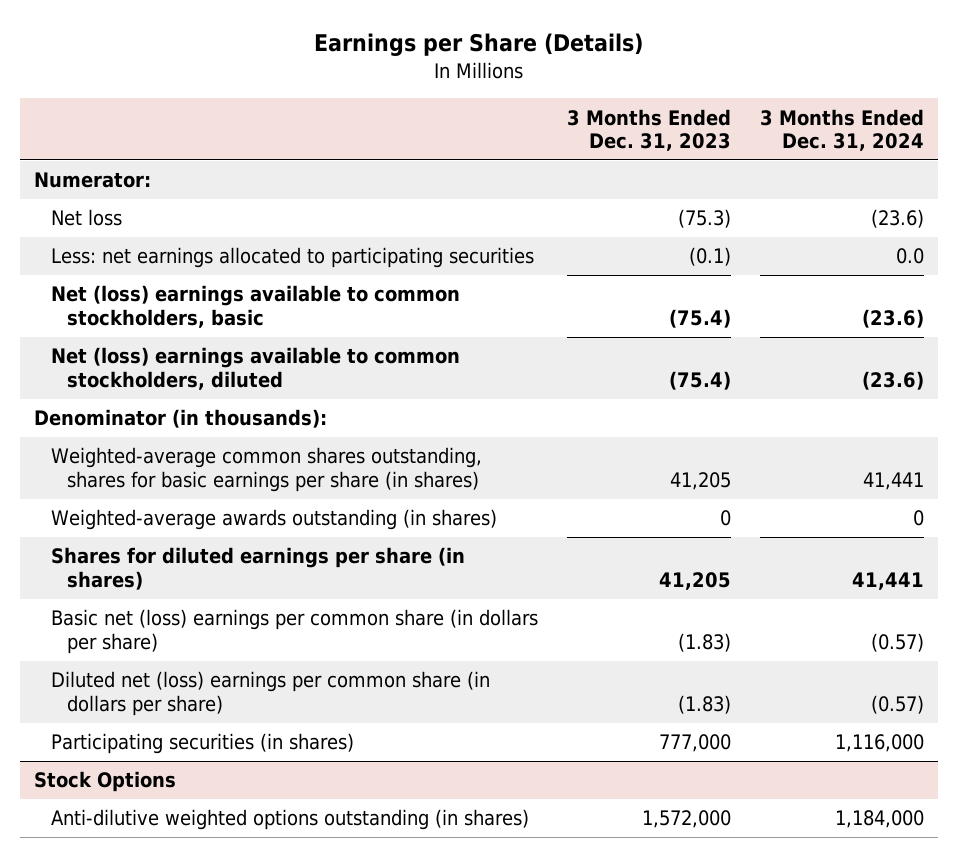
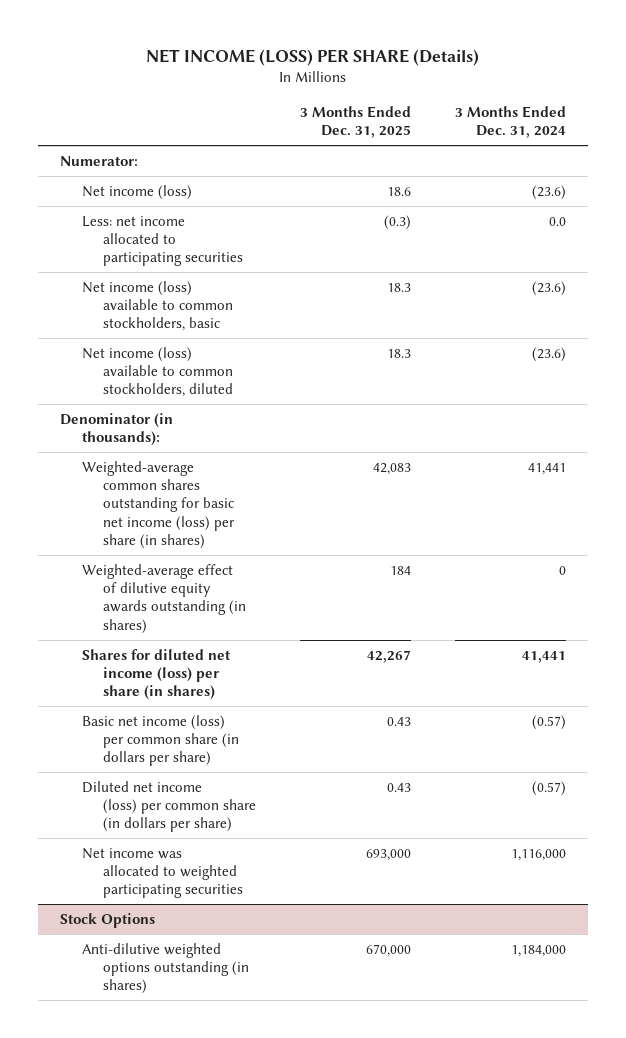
- Earnings per Share (Details)
+ NET INCOME (LOSS) PER SHARE (Details)
- | 3 Months Ended Dec. 31, 2023 | 3 Months Ended Dec. 31, 2024
+ | 3 Months Ended Dec. 31, 2025 | 3 Months Ended Dec. 31, 2024
- Net loss | (75.3) | (23.6)
- Less: net earnings allocated to participating securities | (0.1) | 0.0
- Net (loss) earnings available to common stockholders, basic | (75.4) | (23.6)
- Net (loss) earnings available to common stockholders, diluted | (75.4) | (23.6)
+ Net income (loss) | 18.6 | (23.6)
+ Less: net income allocated to participating securities | (0.3) | 0.0
+ Net income (loss) available to common stockholders, basic | 18.3 | (23.6)
+ Net income (loss) available to common stockholders, diluted | 18.3 | (23.6)
- Weighted-average common shares outstanding, shares for basic earnings per share (in shares) | 41,205 | 41,441
- Weighted-average awards outstanding (in shares) | 0 | 0
- Shares for diluted earnings per share (in shares) | 41,205 | 41,441
- Basic net (loss) earnings per common share (in dollars per share) | (1.83) | (0.57)
- Diluted net (loss) earnings per common share (in dollars per share) | (1.83) | (0.57)
- Participating securities (in shares) | 777,000 | 1,116,000
+ Weighted-average common shares outstanding for basic net income (loss) per share (in shares) | 42,083 | 41,441
+ Weighted-average effect of dilutive equity awards outstanding (in shares) | 184 | 0
+ Shares for diluted net income (loss) per share (in shares) | 42,267 | 41,441
+ Basic net income (loss) per common share (in dollars per share) | 0.43 | (0.57)
+ Diluted net income (loss) per common share (in dollars per share) | 0.43 | (0.57)
+ Net income was allocated to weighted participating securities | 693,000 | 1,116,000

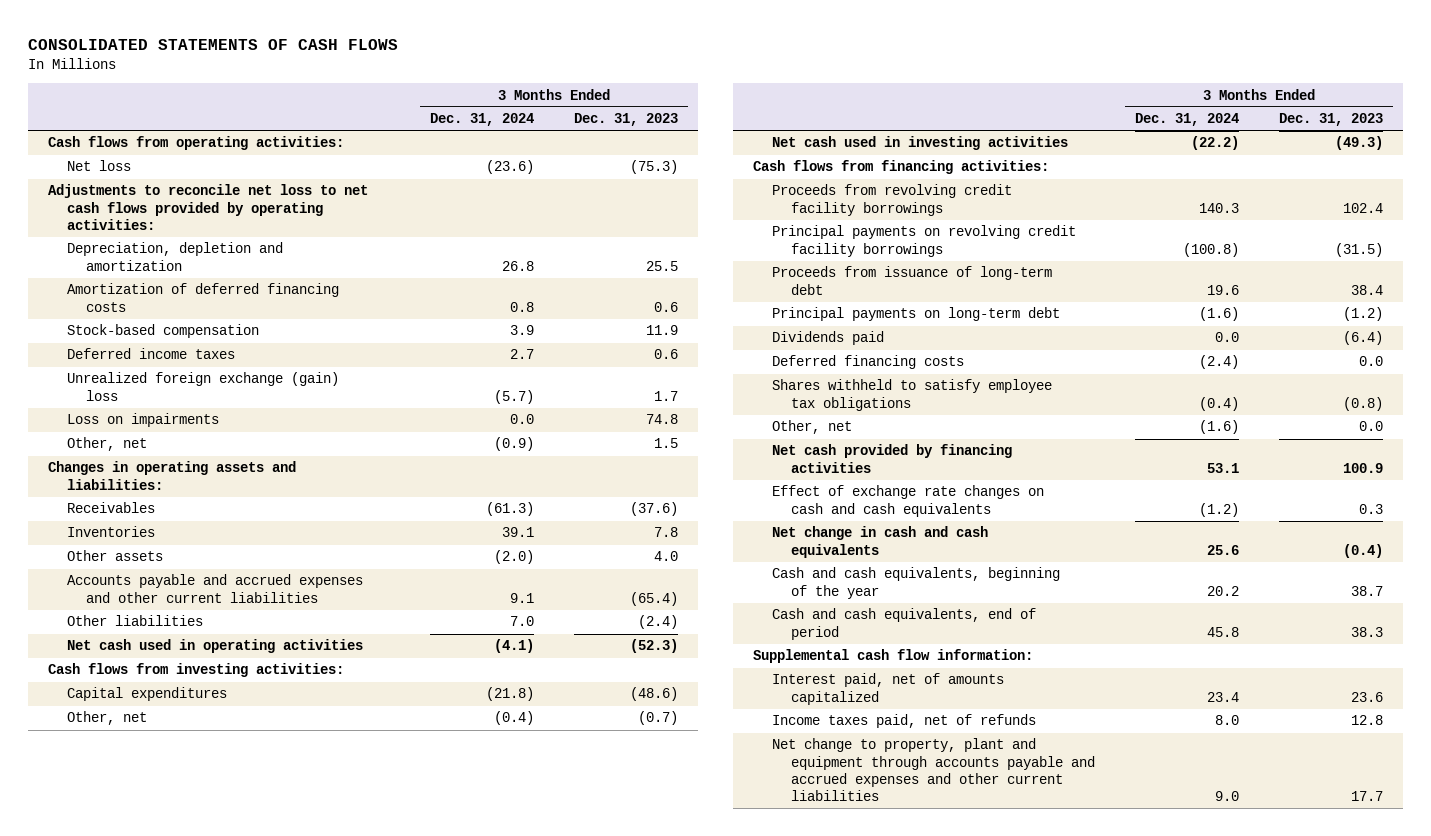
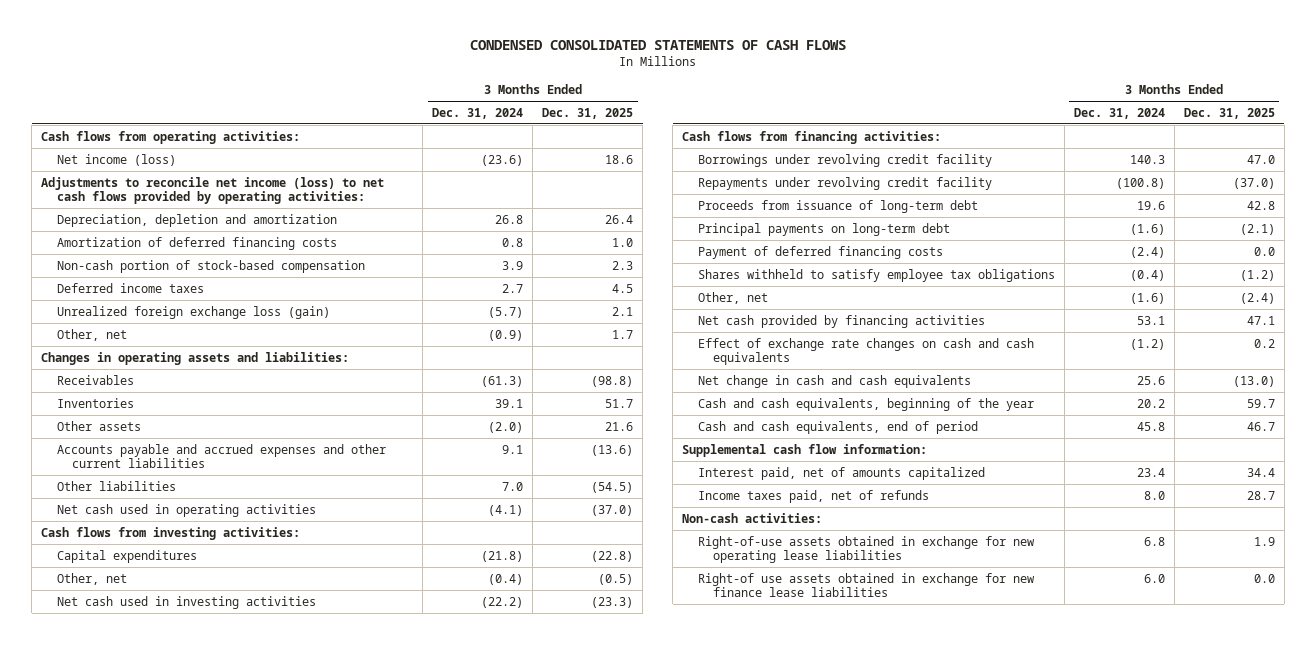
- CONSOLIDATED STATEMENTS OF CASH FLOWS
+ CONDENSED CONSOLIDATED STATEMENTS OF CASH FLOWS
- | 3 Months Ended Dec. 31, 2024 | 3 Months Ended Dec. 31, 2023
+ | 3 Months Ended Dec. 31, 2024 | 3 Months Ended Dec. 31, 2025
- Net loss | (23.6) | (75.3)
- Adjustments to reconcile net loss to net cash flows provided by operating activities:
+ Net income (loss) | (23.6) | 18.6
+ Adjustments to reconcile net income (loss) to net cash flows provided by operating activities:
- Stock-based compensation | 3.9 | 11.9
+ Non-cash portion of stock-based compensation | 3.9 | 2.3
- Unrealized foreign exchange (gain) loss | (5.7) | 1.7
- Loss on impairments | 0.0 | 74.8
+ Unrealized foreign exchange loss (gain) | (5.7) | 2.1
- Proceeds from revolving credit facility borrowings | 140.3 | 102.4
- Principal payments on revolving credit facility borrowings | (100.8) | (31.5)
+ Borrowings under revolving credit facility | 140.3 | 47.0
+ Repayments under revolving credit facility | (100.8) | (37.0)
- Dividends paid | 0.0 | (6.4)
- Deferred financing costs | (2.4) | 0.0
+ Payment of deferred financing costs | (2.4) | 0.0
- Net change to property, plant and equipment through accounts payable and accrued expenses and other current liabilities | 9.0 | 17.7
+ Non-cash activities:
+ Right-of-use assets obtained in exchange for new operating lease liabilities | 6.8 | 1.9
+ Right-of use assets obtained in exchange for new finance lease liabilities | 6.0 | 0.0

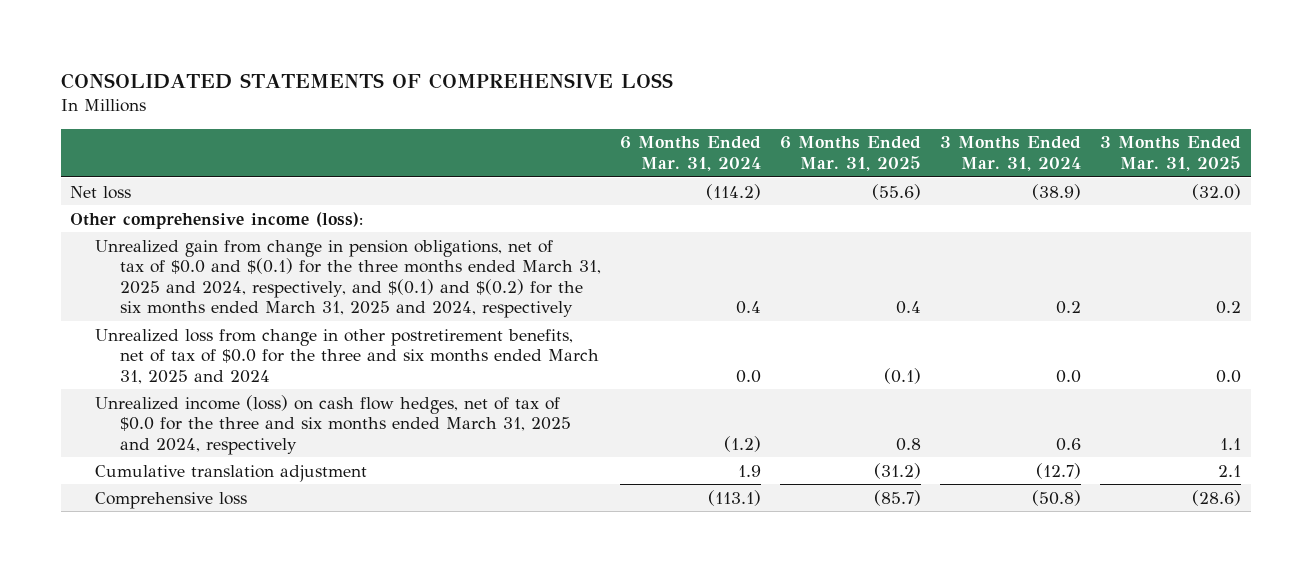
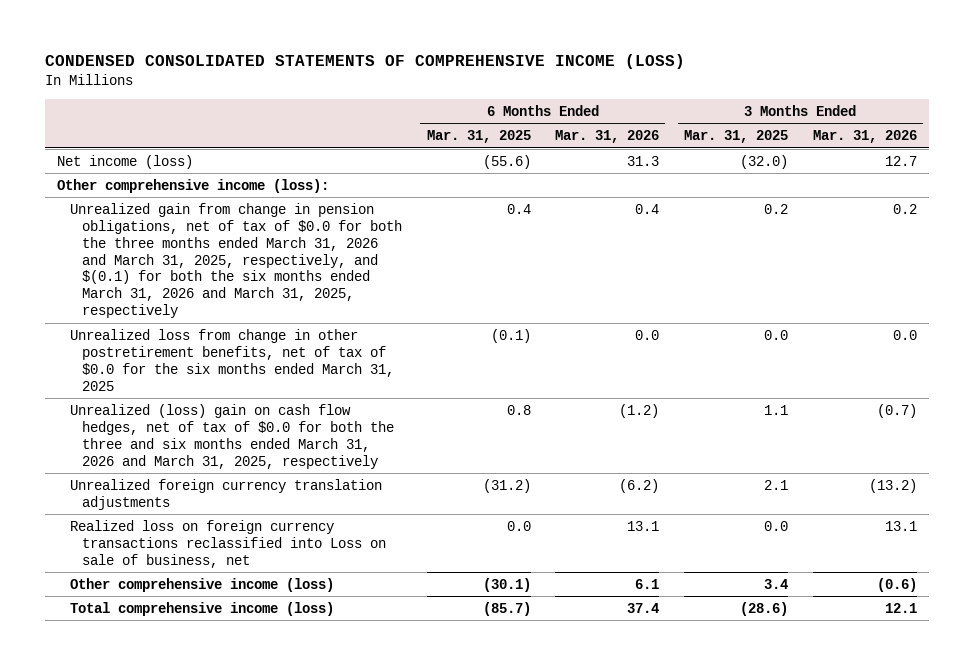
- CONSOLIDATED STATEMENTS OF COMPREHENSIVE LOSS
+ CONDENSED CONSOLIDATED STATEMENTS OF COMPREHENSIVE INCOME (LOSS)
- | 6 Months Ended Mar. 31, 2024 | 6 Months Ended Mar. 31, 2025 | 3 Months Ended Mar. 31, 2024 | 3 Months Ended Mar. 31, 2025
+ | 6 Months Ended Mar. 31, 2025 | 6 Months Ended Mar. 31, 2026 | 3 Months Ended Mar. 31, 2025 | 3 Months Ended Mar. 31, 2026
- Net loss | (114.2) | (55.6) | (38.9) | (32.0)
+ Net income (loss) | (55.6) | 31.3 | (32.0) | 12.7
- Unrealized gain from change in pension obligations, net of tax of $0.0 and $(0.1) for the three months ended March 31, 2025 and 2024, respectively, and $(0.1) and $(0.2) for the six months ended March 31, 2025 and 2024, respectively | 0.4 | 0.4 | 0.2 | 0.2
- Unrealized loss from change in other postretirement benefits, net of tax of $0.0 for the three and six months ended March 31, 2025 and 2024 | 0.0 | (0.1) | 0.0 | 0.0
- Unrealized income (loss) on cash flow hedges, net of tax of $0.0 for the three and six months ended March 31, 2025 and 2024, respectively | (1.2) | 0.8 | 0.6 | 1.1
- Cumulative translation adjustment | 1.9 | (31.2) | (12.7) | 2.1
- Comprehensive loss | (113.1) | (85.7) | (50.8) | (28.6)
+ Unrealized gain from change in pension obligations, net of tax of $0.0 for both the three months ended March 31, 2026 and March 31, 2025, respectively, and $(0.1) for both the six months ended March 31, 2026 and March 31, 2025, respectively | 0.4 | 0.4 | 0.2 | 0.2
+ Unrealized loss from change in other postretirement benefits, net of tax of $0.0 for the six months ended March 31, 2025 | (0.1) | 0.0 | 0.0 | 0.0
+ Unrealized (loss) gain on cash flow hedges, net of tax of $0.0 for both the three and six months ended March 31, 2026 and March 31, 2025, respectively | 0.8 | (1.2) | 1.1 | (0.7)
+ Unrealized foreign currency translation adjustments | (31.2) | (6.2) | 2.1 | (13.2)
+ Realized loss on foreign currency transactions reclassified into Loss on sale of business, net | 0.0 | 13.1 | 0.0 | 13.1
+ Other comprehensive income (loss) | (30.1) | 6.1 | 3.4 | (0.6)
+ Total comprehensive income (loss) | (85.7) | 37.4 | (28.6) | 12.1

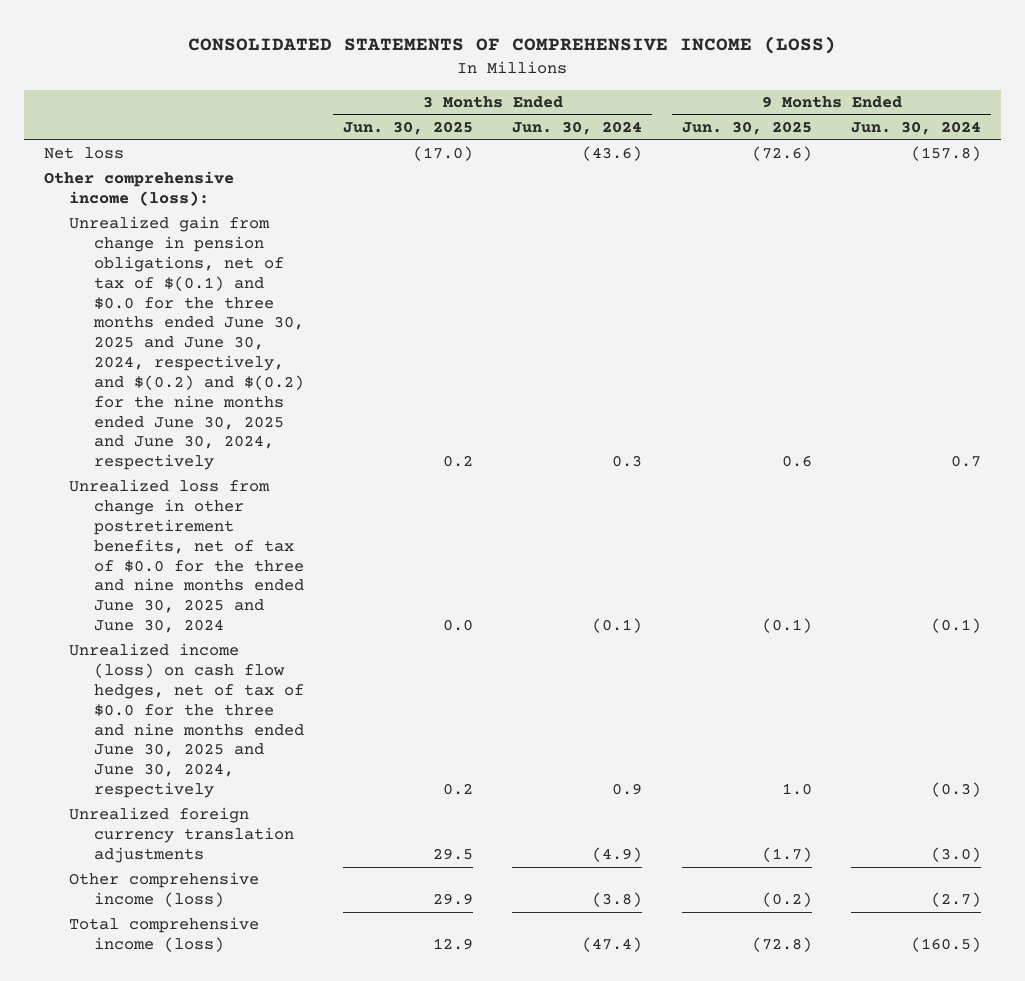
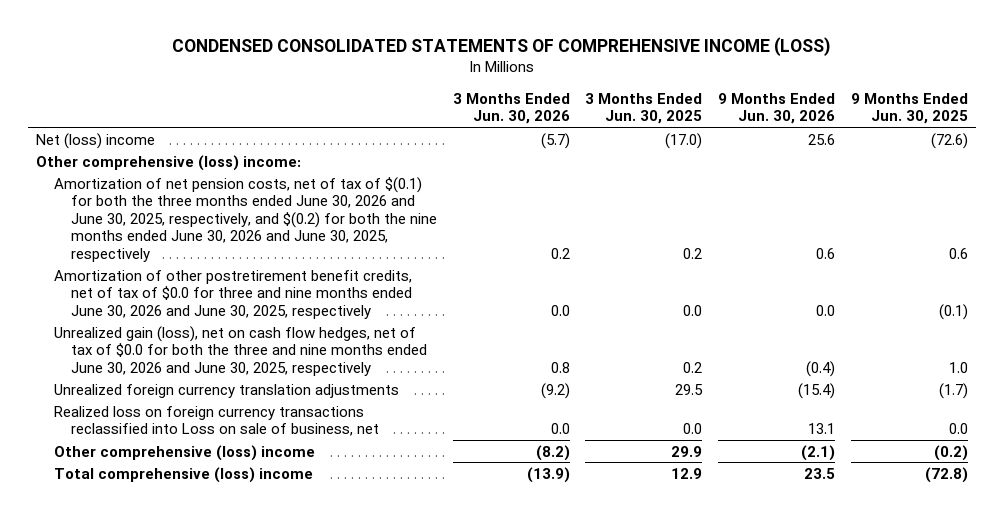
- CONSOLIDATED STATEMENTS OF COMPREHENSIVE INCOME (LOSS)
+ CONDENSED CONSOLIDATED STATEMENTS OF COMPREHENSIVE INCOME (LOSS)
- | 3 Months Ended Jun. 30, 2025 | 3 Months Ended Jun. 30, 2024 | 9 Months Ended Jun. 30, 2025 | 9 Months Ended Jun. 30, 2024
+ | 3 Months Ended Jun. 30, 2026 | 3 Months Ended Jun. 30, 2025 | 9 Months Ended Jun. 30, 2026 | 9 Months Ended Jun. 30, 2025
- Net loss | (17.0) | (43.6) | (72.6) | (157.8)
- Other comprehensive income (loss):
- Unrealized gain from change in pension obligations, net of tax of $(0.1) and $0.0 for the three months ended June 30, 2025 and June 30, 2024, respectively, and $(0.2) and $(0.2) for the nine months ended June 30, 2025 and June 30, 2024, respectively | 0.2 | 0.3 | 0.6 | 0.7
- Unrealized loss from change in other postretirement benefits, net of tax of $0.0 for the three and nine months ended June 30, 2025 and June 30, 2024 | 0.0 | (0.1) | (0.1) | (0.1)
- Unrealized income (loss) on cash flow hedges, net of tax of $0.0 for the three and nine months ended June 30, 2025 and June 30, 2024, respectively | 0.2 | 0.9 | 1.0 | (0.3)
+ Net (loss) income | (5.7) | (17.0) | 25.6 | (72.6)
+ Other comprehensive (loss) income:
+ Amortization of net pension costs, net of tax of $(0.1) for both the three months ended June 30, 2026 and June 30, 2025, respectively, and $(0.2) for both the nine months ended June 30, 2026 and June 30, 2025, respectively | 0.2 | 0.2 | 0.6 | 0.6
+ Amortization of other postretirement benefit credits, net of tax of $0.0 for three and nine months ended June 30, 2026 and June 30, 2025, respectively | 0.0 | 0.0 | 0.0 | (0.1)
+ Unrealized gain (loss), net on cash flow hedges, net of tax of $0.0 for both the three and nine months ended June 30, 2026 and June 30, 2025, respectively | 0.8 | 0.2 | (0.4) | 1.0
- Other comprehensive income (loss) | 29.9 | (3.8) | (0.2) | (2.7)
- Total comprehensive income (loss) | 12.9 | (47.4) | (72.8) | (160.5)
+ Realized loss on foreign currency transactions reclassified into Loss on sale of business, net | 0.0 | 0.0 | 13.1 | 0.0
+ Other comprehensive (loss) income | (8.2) | 29.9 | (2.1) | (0.2)
+ Total comprehensive (loss) income | (13.9) | 12.9 | 23.5 | (72.8)

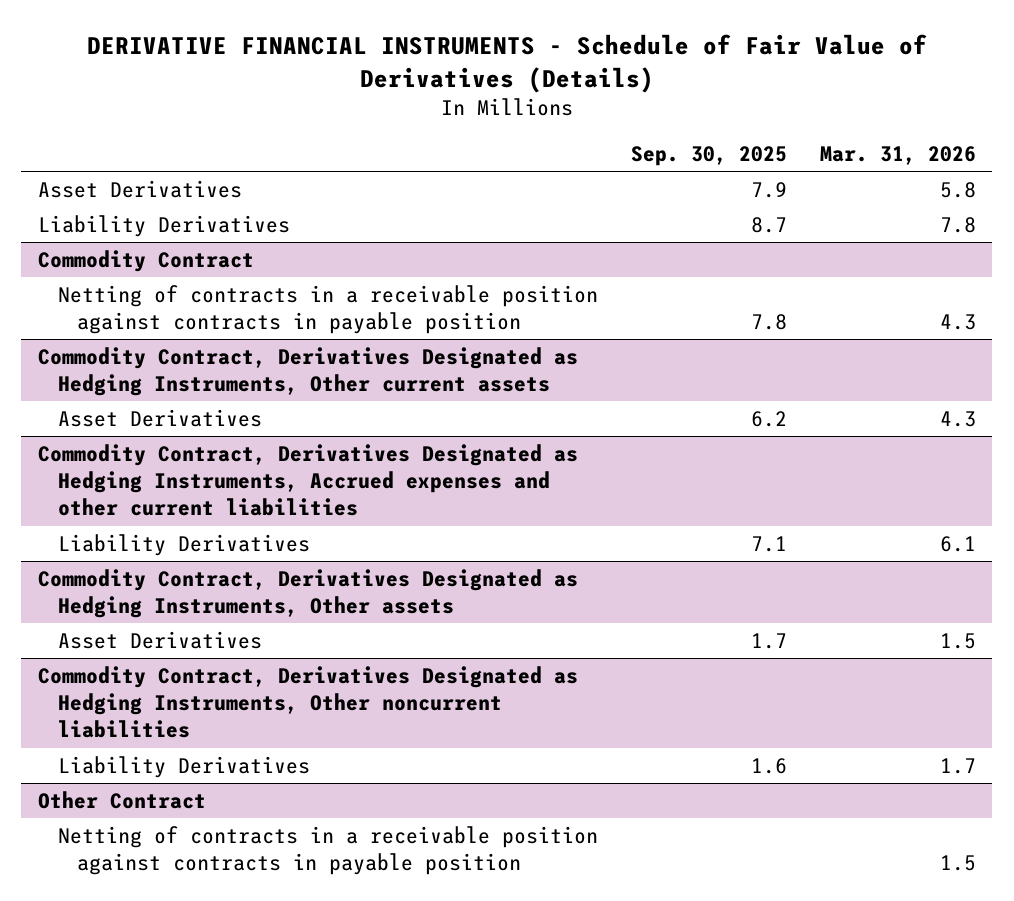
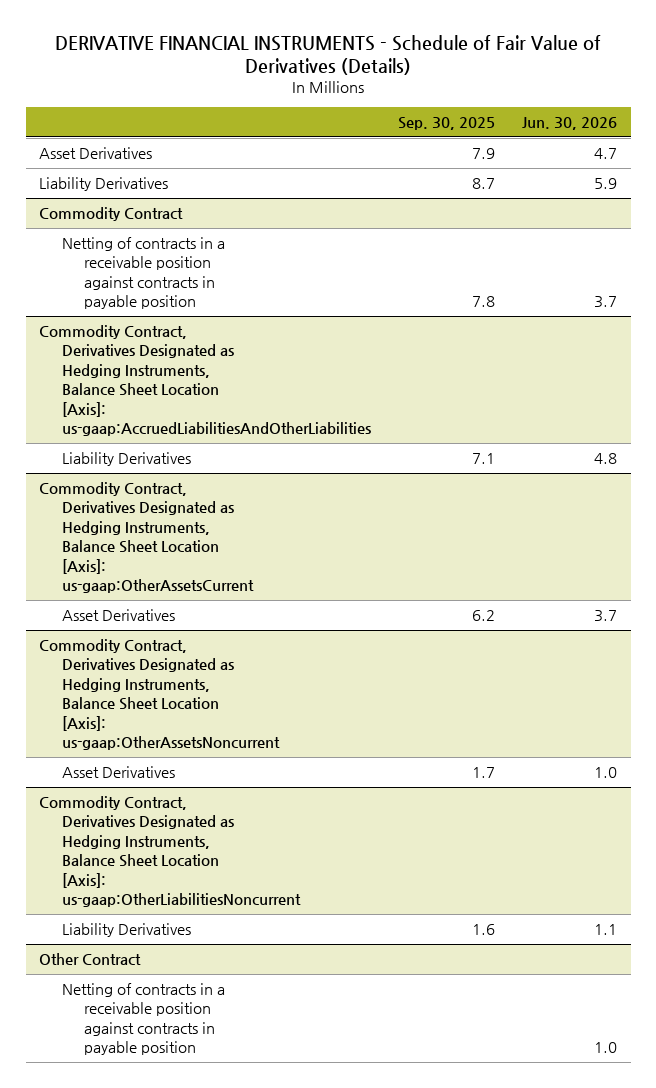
- | Sep. 30, 2025 | Mar. 31, 2026
+ | Sep. 30, 2025 | Jun. 30, 2026
- Commodity Contract, Derivatives Designated as Hedging Instruments, Other current assets
- Asset Derivatives | 6.2 | 4.3
- Commodity Contract, Derivatives Designated as Hedging Instruments, Accrued expenses and other current liabilities
+ Commodity Contract, Derivatives Designated as Hedging Instruments, Balance Sheet Location [Axis]: us-gaap:AccruedLiabilitiesAndOtherLiabilities
- Commodity Contract, Derivatives Designated as Hedging Instruments, Other assets
+ Commodity Contract, Derivatives Designated as Hedging Instruments, Balance Sheet Location [Axis]: us-gaap:OtherAssetsCurrent
+ Asset Derivatives | 6.2 | 3.7
+ Commodity Contract, Derivatives Designated as Hedging Instruments, Balance Sheet Location [Axis]: us-gaap:OtherAssetsNoncurrent
- Commodity Contract, Derivatives Designated as Hedging Instruments, Other noncurrent liabilities
+ Commodity Contract, Derivatives Designated as Hedging Instruments, Balance Sheet Location [Axis]: us-gaap:OtherLiabilitiesNoncurrent

